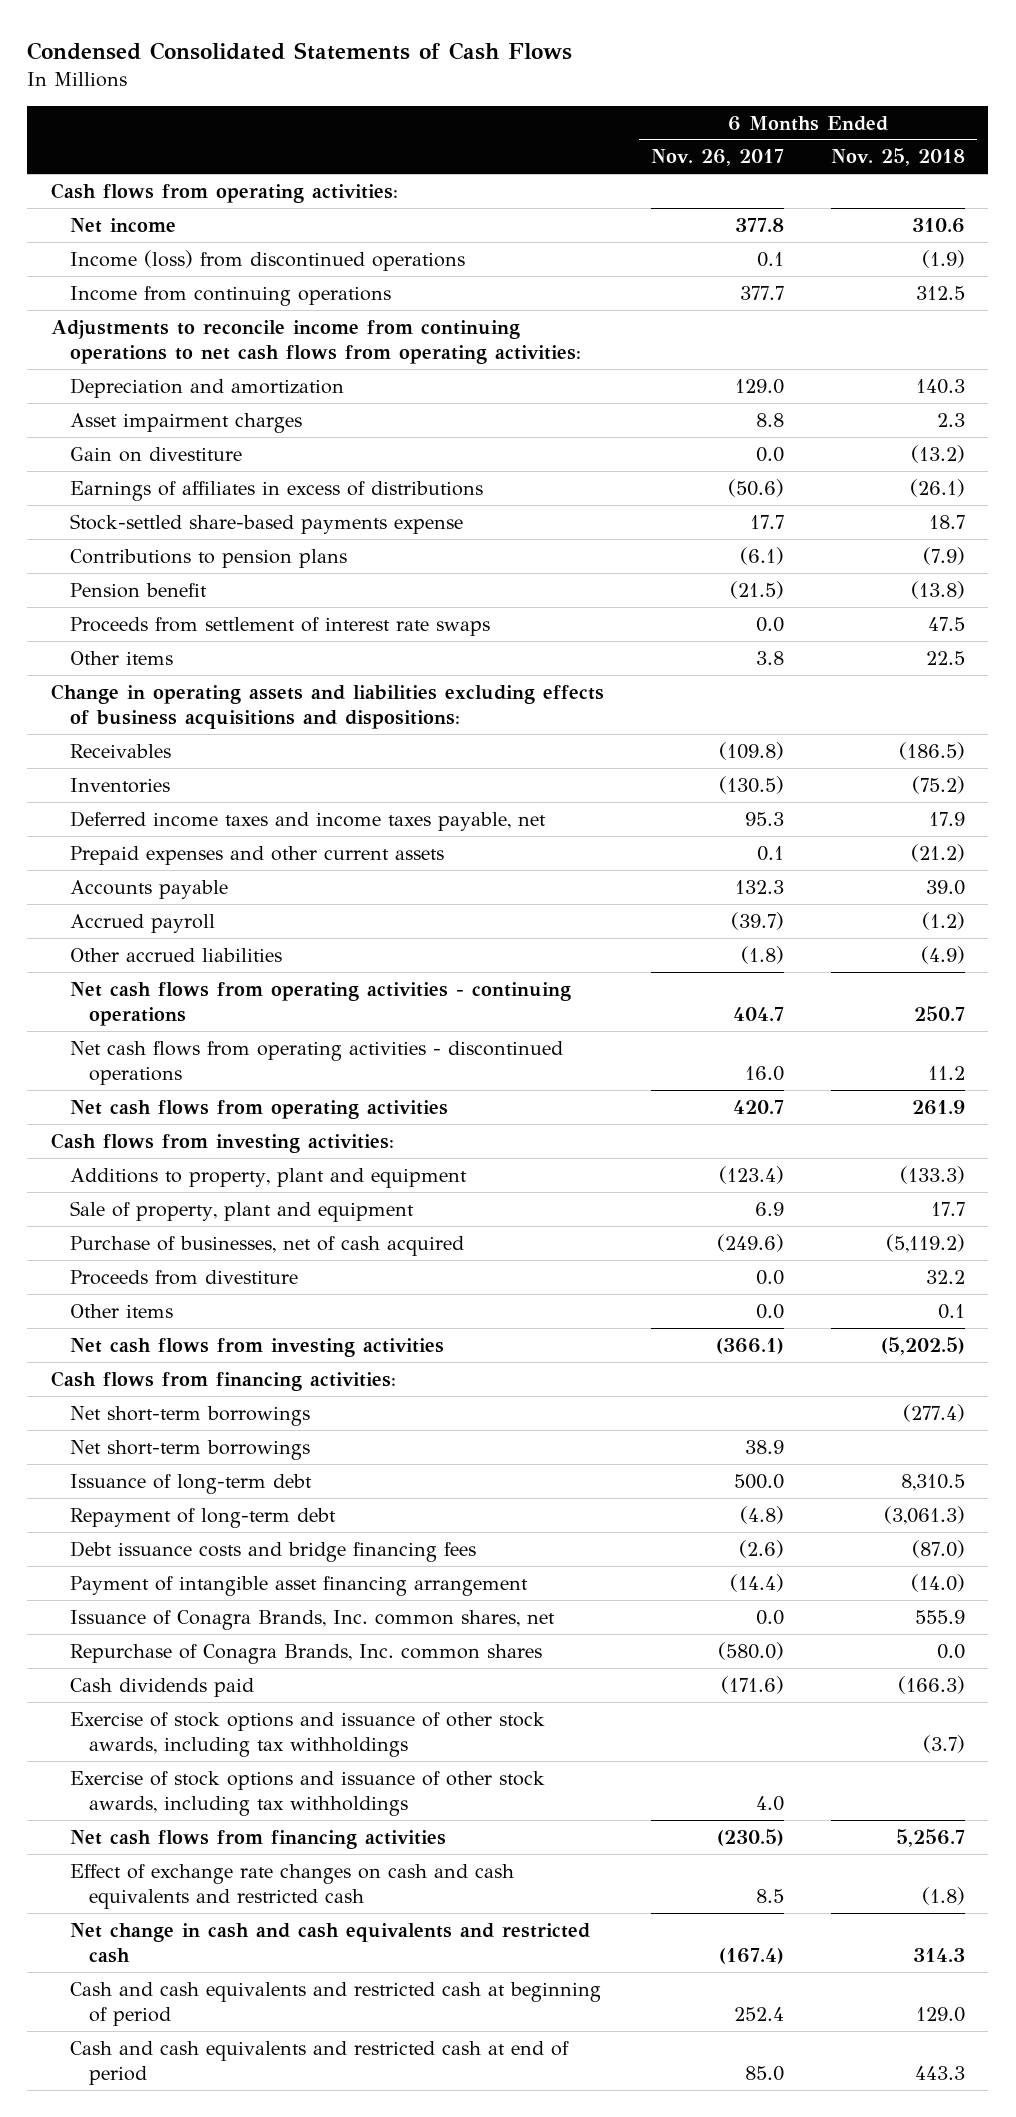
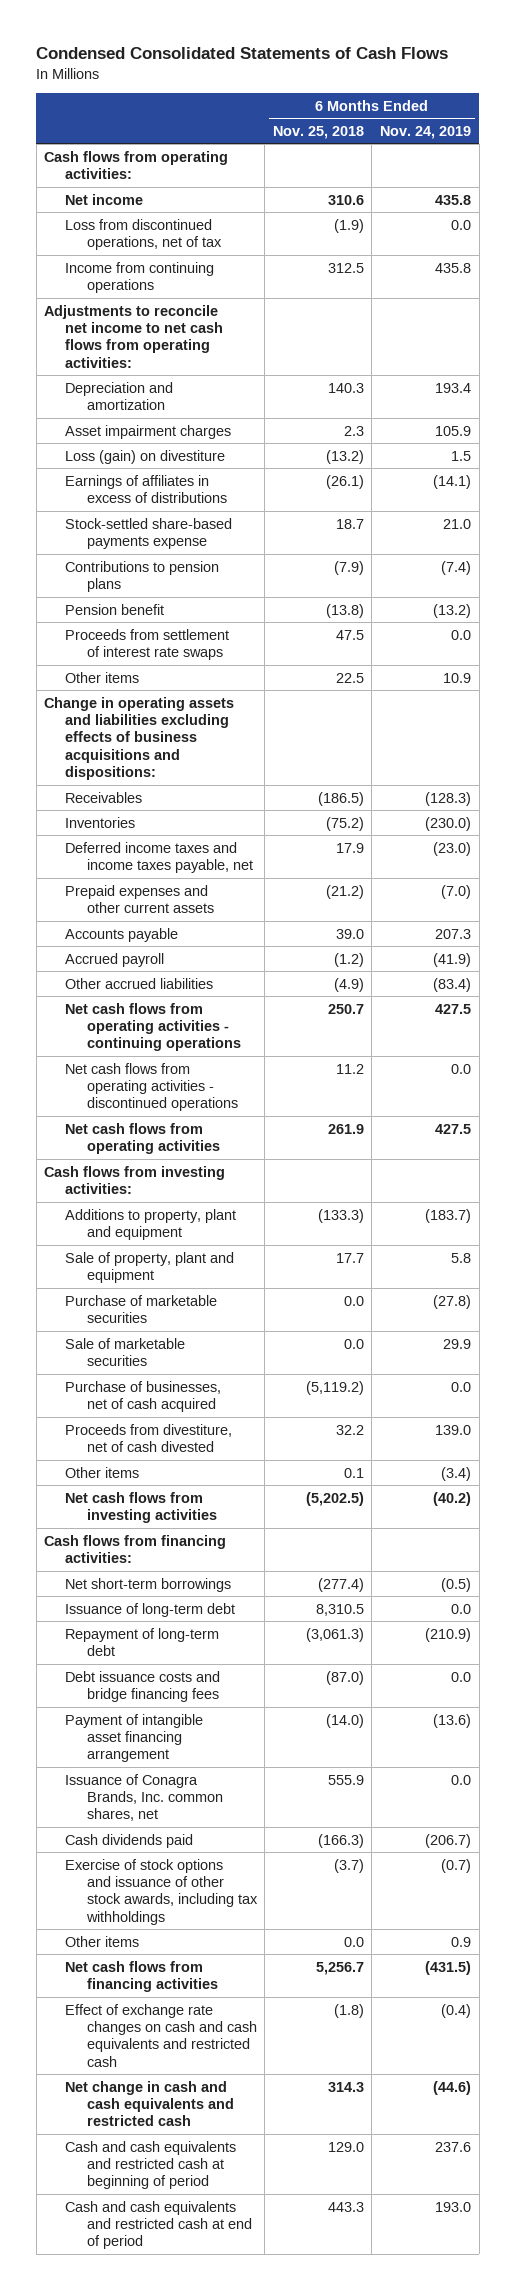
- | 6 Months Ended Nov. 26, 2017 | 6 Months Ended Nov. 25, 2018
+ | 6 Months Ended Nov. 25, 2018 | 6 Months Ended Nov. 24, 2019
- Income (loss) from discontinued operations | 0.1 | (1.9)
+ Loss from discontinued operations, net of tax | (1.9) | 0.0
- Adjustments to reconcile income from continuing operations to net cash flows from operating activities:
+ Adjustments to reconcile net income to net cash flows from operating activities:
- Gain on divestiture | 0.0 | (13.2)
+ Loss (gain) on divestiture | (13.2) | 1.5
+ Purchase of marketable securities | 0.0 | (27.8)
+ Sale of marketable securities | 0.0 | 29.9
- Proceeds from divestiture | 0.0 | 32.2
+ Proceeds from divestiture, net of cash divested | 32.2 | 139.0
- Net short-term borrowings | 38.9 |
- Repurchase of Conagra Brands, Inc. common shares | (580.0) | 0.0
- Exercise of stock options and issuance of other stock awards, including tax withholdings | 4.0 |
+ Other items | 0.0 | 0.9

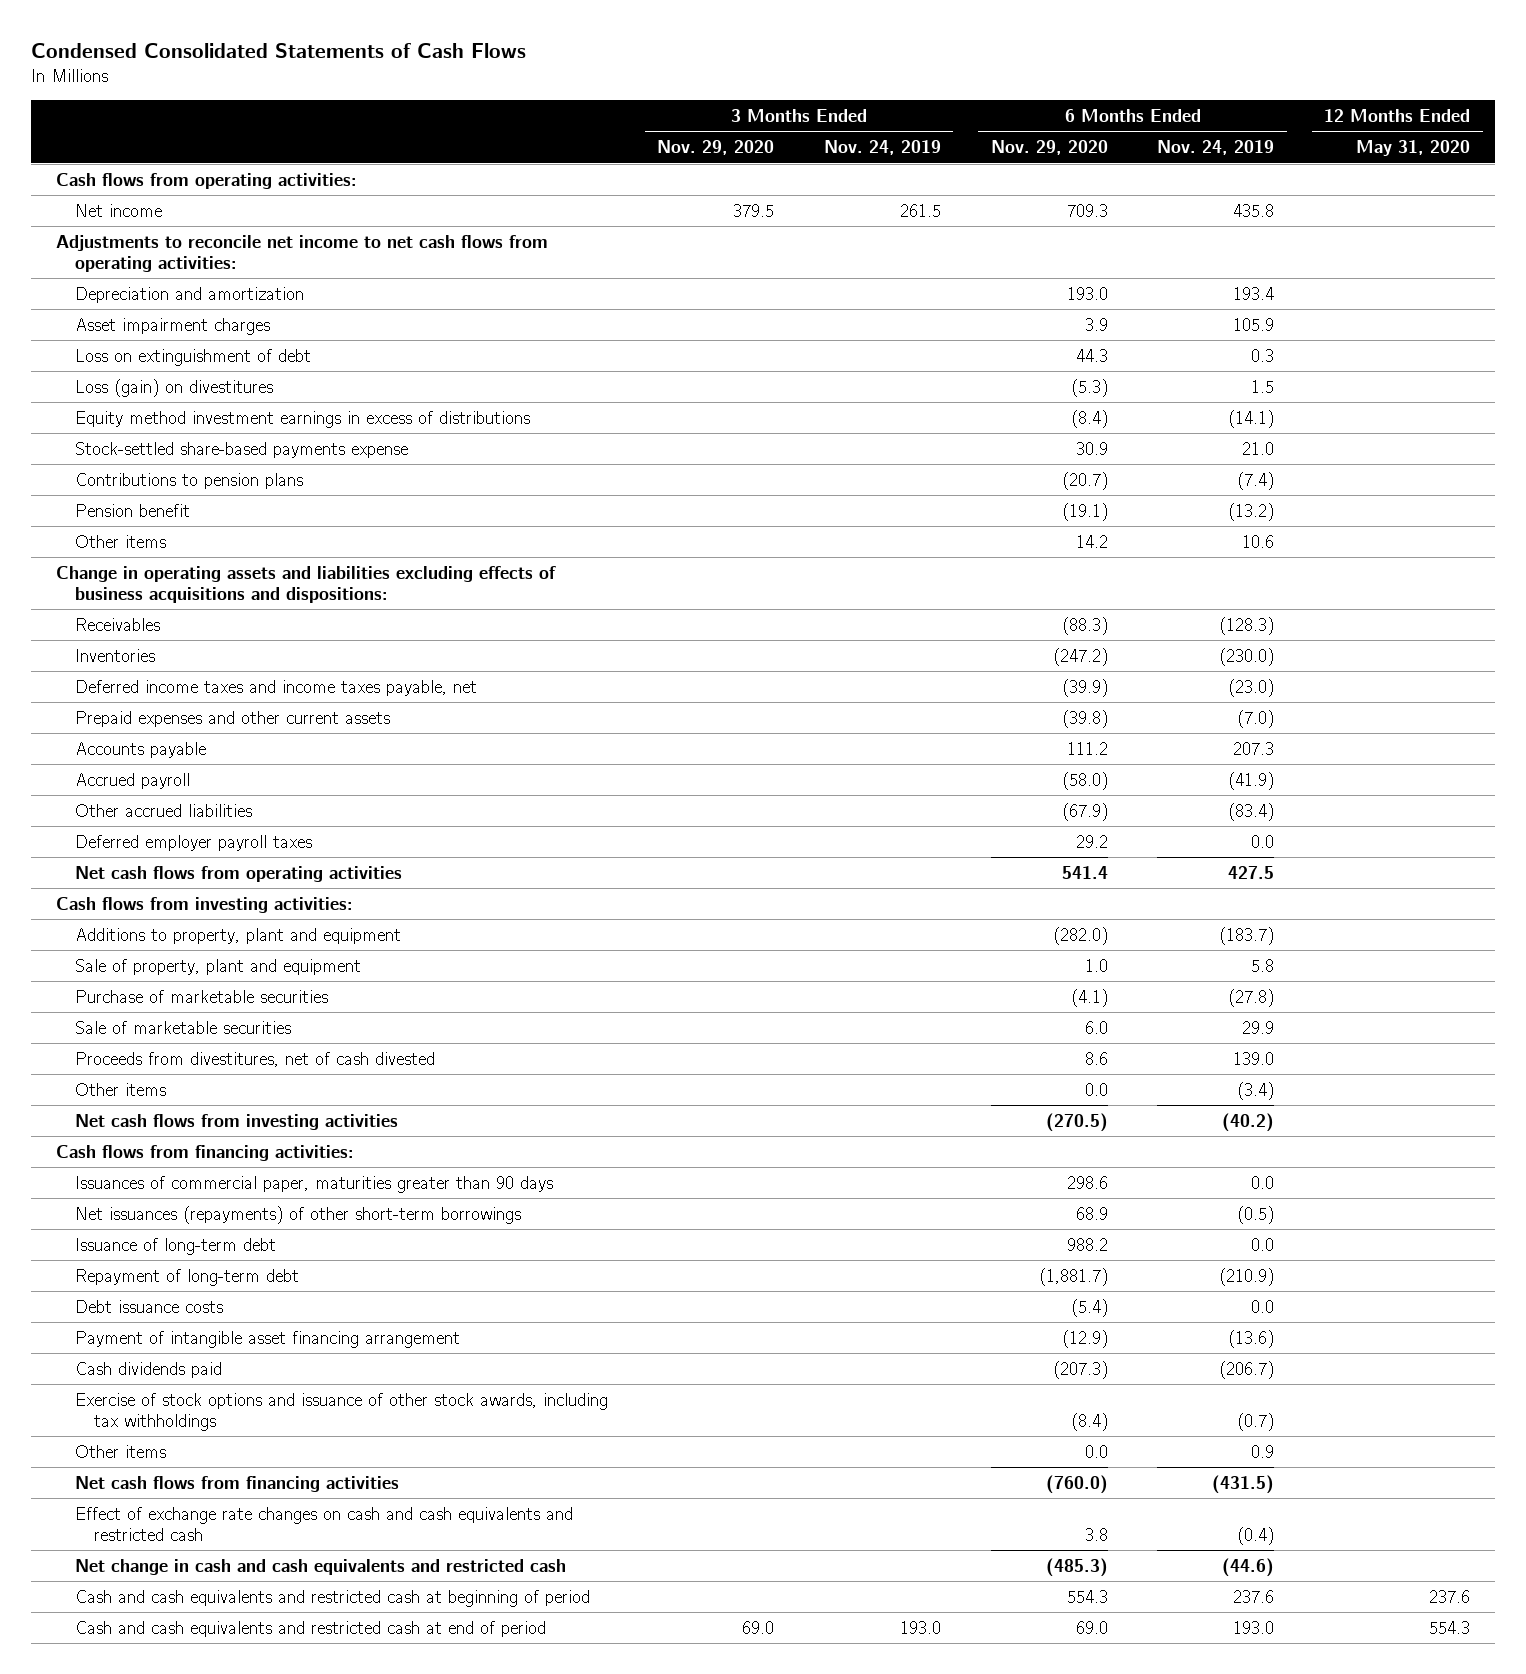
- | 6 Months Ended Nov. 25, 2018 | 6 Months Ended Nov. 24, 2019
+ | 3 Months Ended Nov. 29, 2020 | 3 Months Ended Nov. 24, 2019 | 6 Months Ended Nov. 29, 2020 | 6 Months Ended Nov. 24, 2019 | 12 Months Ended May 31, 2020
- Loss from discontinued operations, net of tax | (1.9) | 0.0
- Income from continuing operations | 312.5 | 435.8
- Loss (gain) on divestiture | (13.2) | 1.5
- Earnings of affiliates in excess of distributions | (26.1) | (14.1)
+ Loss on extinguishment of debt | | | 44.3 | 0.3 |
+ Loss (gain) on divestitures | | | (5.3) | 1.5 |
+ Equity method investment earnings in excess of distributions | | | (8.4) | (14.1) |
- Proceeds from settlement of interest rate swaps | 47.5 | 0.0
- Other items | 22.5 | 10.9
+ Other items | | | 14.2 | 10.6 |
- Net cash flows from operating activities - continuing operations | 250.7 | 427.5
- Net cash flows from operating activities - discontinued operations | 11.2 | 0.0
+ Deferred employer payroll taxes | | | 29.2 | 0.0 |
- Purchase of businesses, net of cash acquired | (5,119.2) | 0.0
- Proceeds from divestiture, net of cash divested | 32.2 | 139.0
+ Proceeds from divestitures, net of cash divested | | | 8.6 | 139.0 |
- Net short-term borrowings | (277.4) | (0.5)
+ Issuances of commercial paper, maturities greater than 90 days | | | 298.6 | 0.0 |
+ Net issuances (repayments) of other short-term borrowings | | | 68.9 | (0.5) |
- Debt issuance costs and bridge financing fees | (87.0) | 0.0
+ Debt issuance costs | | | (5.4) | 0.0 |
- Issuance of Conagra Brands, Inc. common shares, net | 555.9 | 0.0

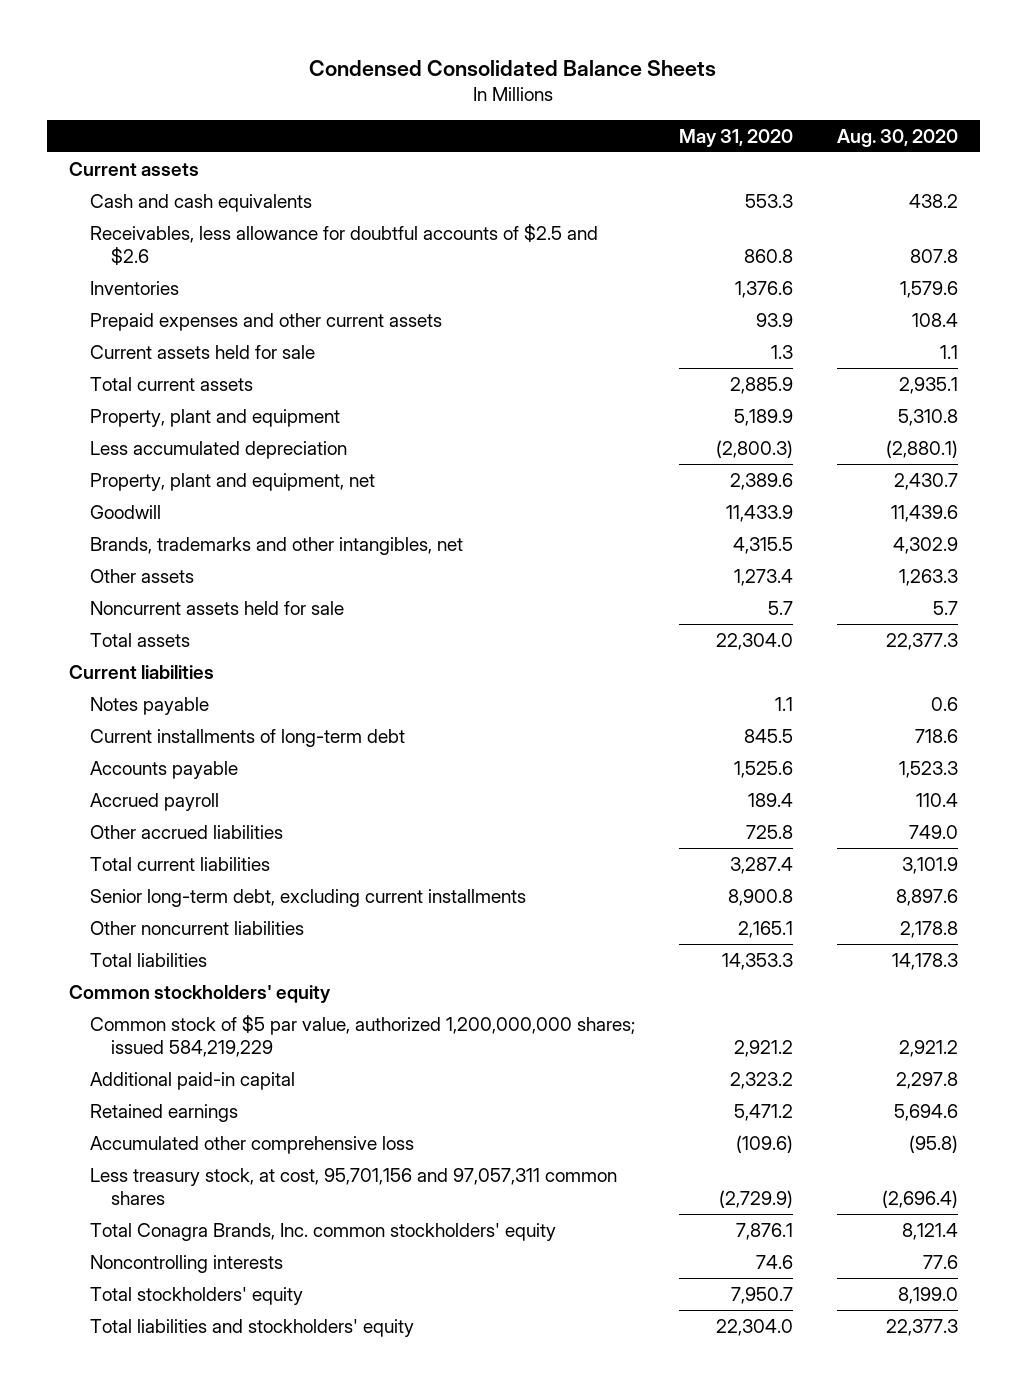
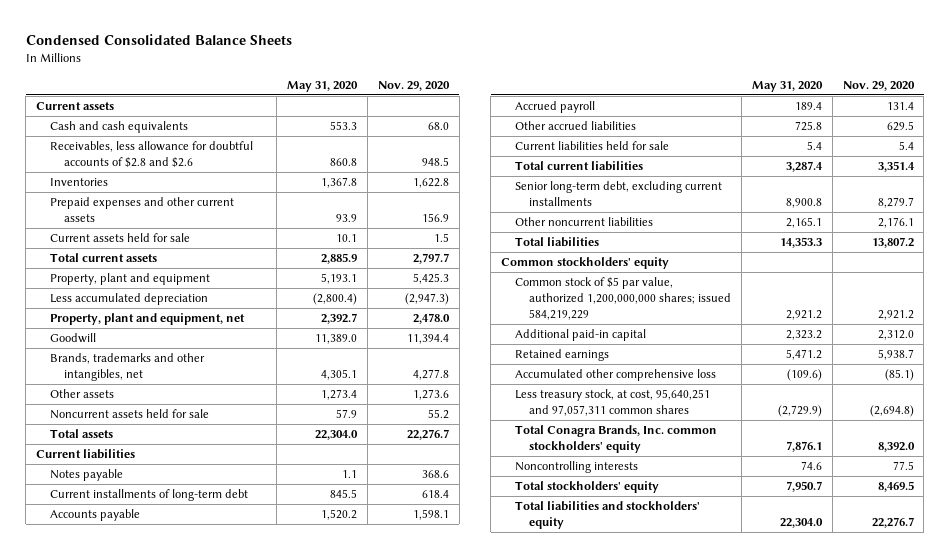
- | May 31, 2020 | Aug. 30, 2020
+ | May 31, 2020 | Nov. 29, 2020
- Receivables, less allowance for doubtful accounts of $2.5 and $2.6 | 860.8 | 807.8
- Inventories | 1,376.6 | 1,579.6
+ Receivables, less allowance for doubtful accounts of $2.8 and $2.6 | 860.8 | 948.5
+ Inventories | 1,367.8 | 1,622.8
- Current assets held for sale | 1.3 | 1.1
+ Current assets held for sale | 10.1 | 1.5
- Property, plant and equipment | 5,189.9 | 5,310.8
- Less accumulated depreciation | (2,800.3) | (2,880.1)
- Property, plant and equipment, net | 2,389.6 | 2,430.7
- Goodwill | 11,433.9 | 11,439.6
- Brands, trademarks and other intangibles, net | 4,315.5 | 4,302.9
+ Property, plant and equipment | 5,193.1 | 5,425.3
+ Less accumulated depreciation | (2,800.4) | (2,947.3)
+ Property, plant and equipment, net | 2,392.7 | 2,478.0
+ Goodwill | 11,389.0 | 11,394.4
+ Brands, trademarks and other intangibles, net | 4,305.1 | 4,277.8
- Noncurrent assets held for sale | 5.7 | 5.7
+ Noncurrent assets held for sale | 57.9 | 55.2
- Accounts payable | 1,525.6 | 1,523.3
+ Accounts payable | 1,520.2 | 1,598.1
+ Current liabilities held for sale | 5.4 | 5.4
- Less treasury stock, at cost, 95,701,156 and 97,057,311 common shares | (2,729.9) | (2,696.4)
+ Less treasury stock, at cost, 95,640,251 and 97,057,311 common shares | (2,729.9) | (2,694.8)

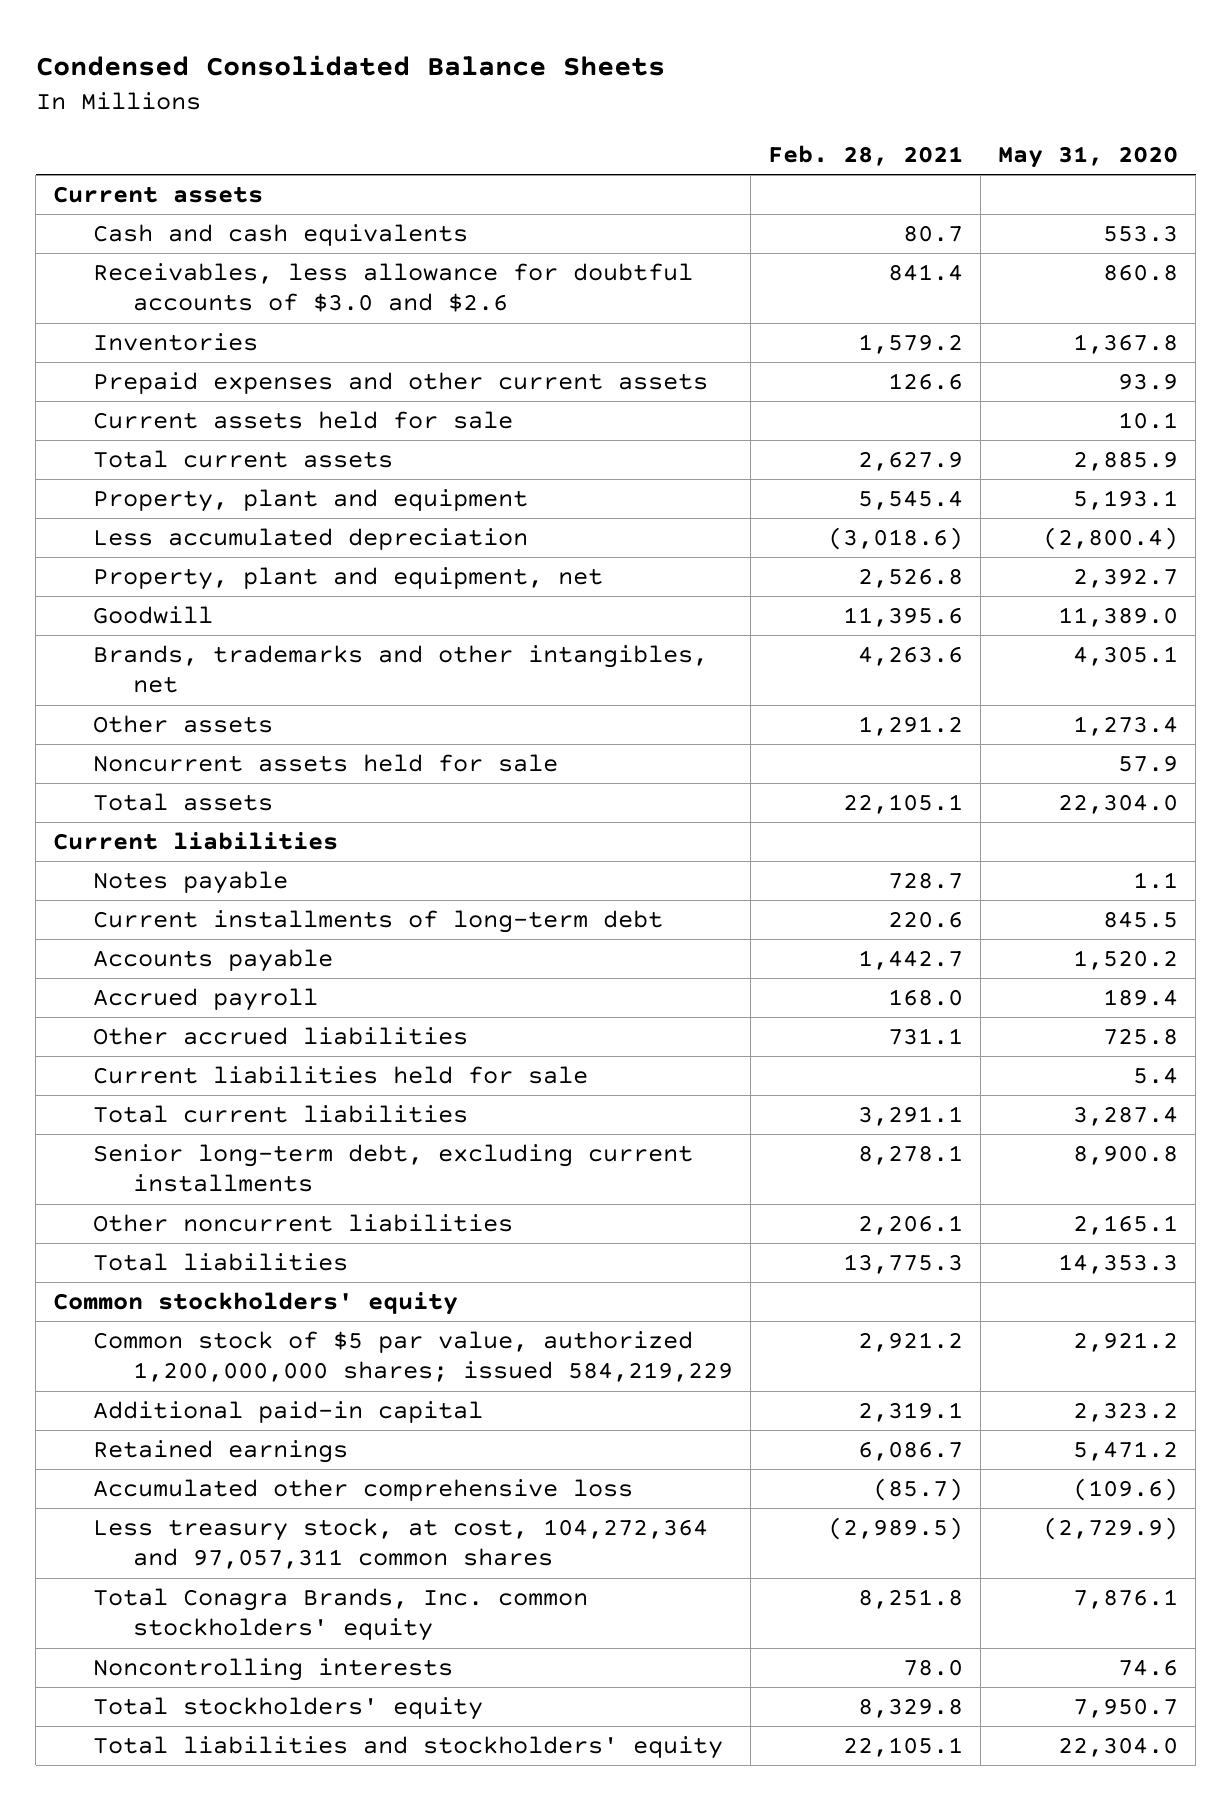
- | May 31, 2020 | Nov. 29, 2020
+ | Feb. 28, 2021 | May 31, 2020
- Receivables, less allowance for doubtful accounts of $2.8 and $2.6 | 860.8 | 948.5
+ Receivables, less allowance for doubtful accounts of $3.0 and $2.6 | 841.4 | 860.8
- Less treasury stock, at cost, 95,640,251 and 97,057,311 common shares | (2,729.9) | (2,694.8)
+ Less treasury stock, at cost, 104,272,364 and 97,057,311 common shares | (2,989.5) | (2,729.9)

